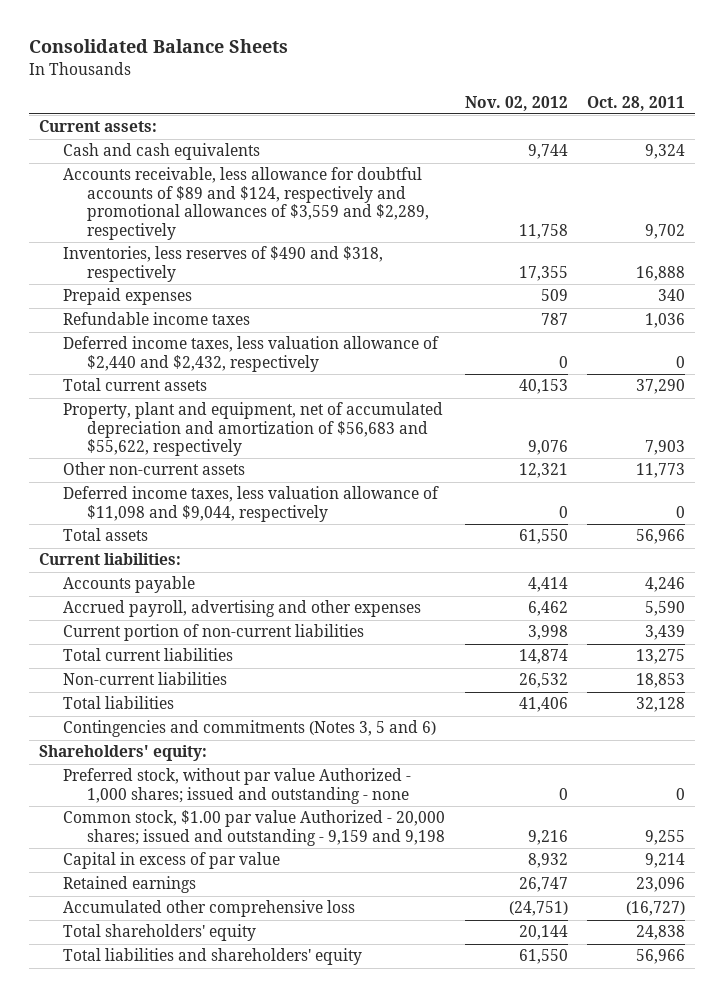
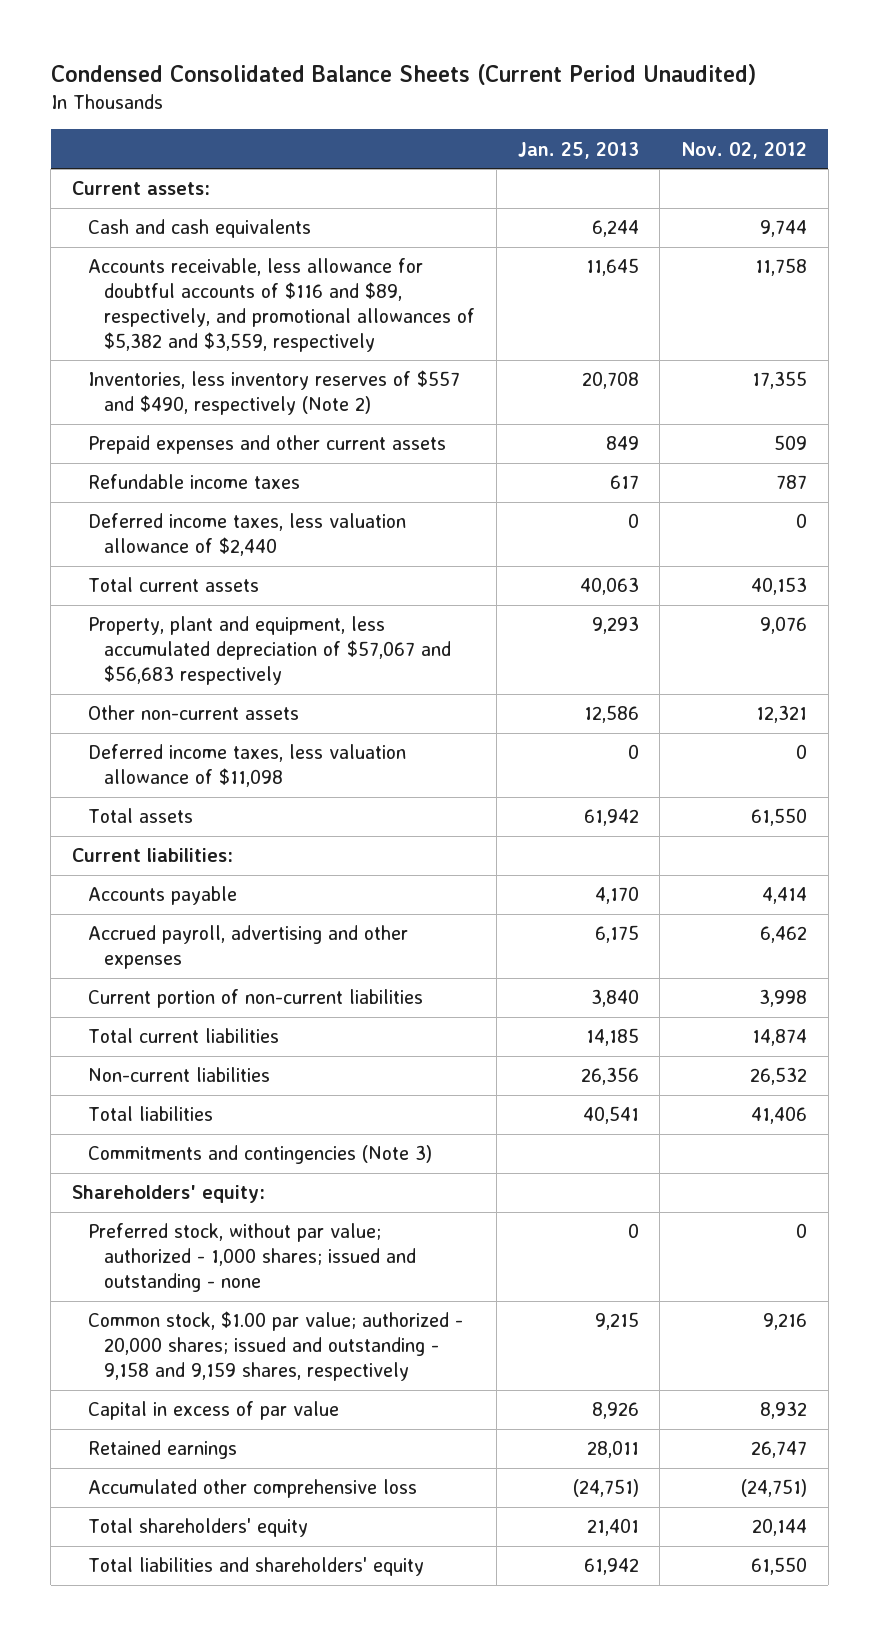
- Consolidated Balance Sheets
+ Condensed Consolidated Balance Sheets (Current Period Unaudited)
- | Nov. 02, 2012 | Oct. 28, 2011
+ | Jan. 25, 2013 | Nov. 02, 2012
- Accounts receivable, less allowance for doubtful accounts of $89 and $124, respectively and promotional allowances of $3,559 and $2,289, respectively | 11,758 | 9,702
- Inventories, less reserves of $490 and $318, respectively | 17,355 | 16,888
- Prepaid expenses | 509 | 340
+ Accounts receivable, less allowance for doubtful accounts of $116 and $89, respectively, and promotional allowances of $5,382 and $3,559, respectively | 11,645 | 11,758
+ Inventories, less inventory reserves of $557 and $490, respectively (Note 2) | 20,708 | 17,355
+ Prepaid expenses and other current assets | 849 | 509
- Deferred income taxes, less valuation allowance of $2,440 and $2,432, respectively | 0 | 0
+ Deferred income taxes, less valuation allowance of $2,440 | 0 | 0
- Property, plant and equipment, net of accumulated depreciation and amortization of $56,683 and $55,622, respectively | 9,076 | 7,903
+ Property, plant and equipment, less accumulated depreciation of $57,067 and $56,683 respectively | 9,293 | 9,076
- Deferred income taxes, less valuation allowance of $11,098 and $9,044, respectively | 0 | 0
+ Deferred income taxes, less valuation allowance of $11,098 | 0 | 0
- Contingencies and commitments (Notes 3, 5 and 6)
+ Commitments and contingencies (Note 3)
- Preferred stock, without par value Authorized - 1,000 shares; issued and outstanding - none | 0 | 0
- Common stock, $1.00 par value Authorized - 20,000 shares; issued and outstanding - 9,159 and 9,198 | 9,216 | 9,255
+ Preferred stock, without par value; authorized - 1,000 shares; issued and outstanding - none | 0 | 0
+ Common stock, $1.00 par value; authorized - 20,000 shares; issued and outstanding - 9,158 and 9,159 shares, respectively | 9,215 | 9,216

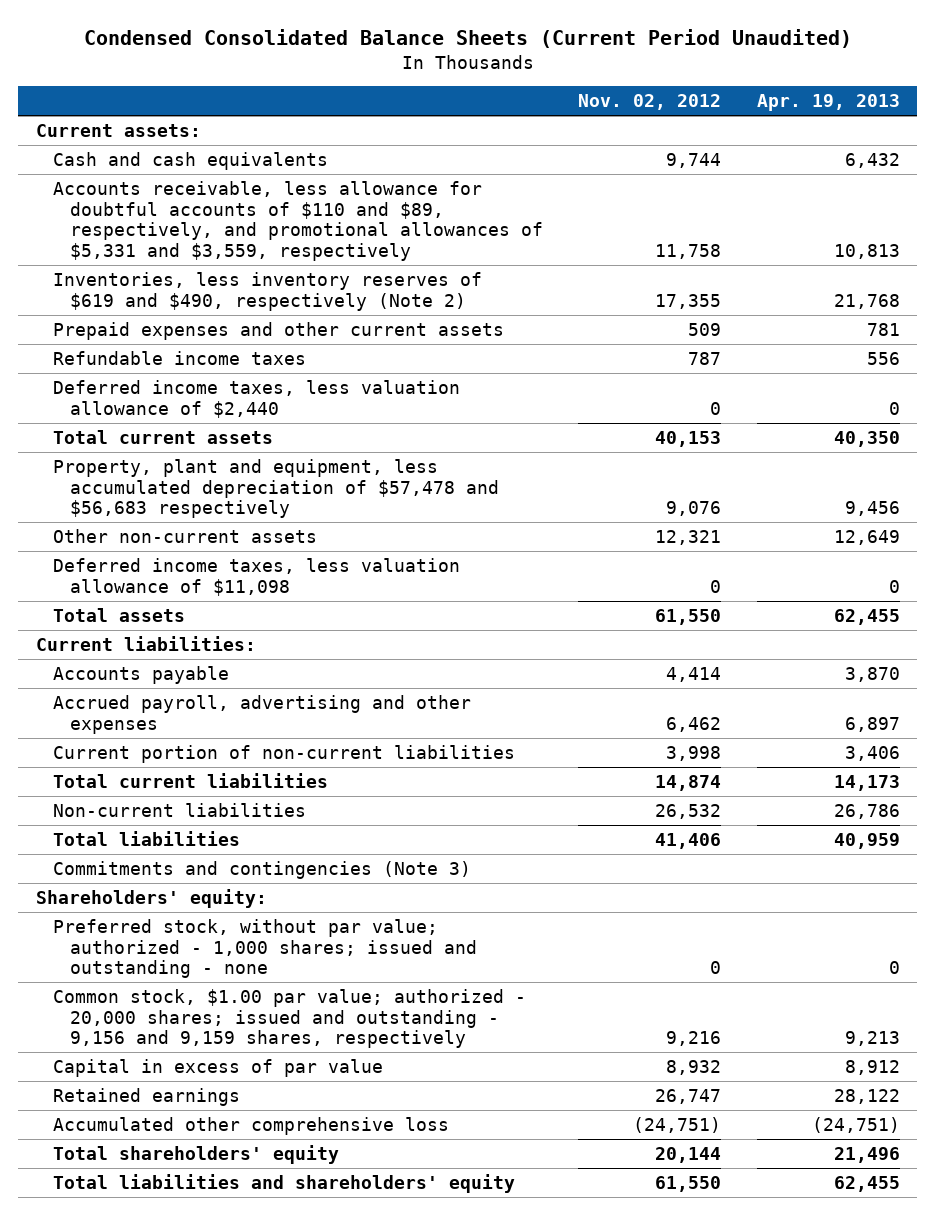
- | Jan. 25, 2013 | Nov. 02, 2012
+ | Nov. 02, 2012 | Apr. 19, 2013
- Accounts receivable, less allowance for doubtful accounts of $116 and $89, respectively, and promotional allowances of $5,382 and $3,559, respectively | 11,645 | 11,758
- Inventories, less inventory reserves of $557 and $490, respectively (Note 2) | 20,708 | 17,355
+ Accounts receivable, less allowance for doubtful accounts of $110 and $89, respectively, and promotional allowances of $5,331 and $3,559, respectively | 11,758 | 10,813
+ Inventories, less inventory reserves of $619 and $490, respectively (Note 2) | 17,355 | 21,768
- Property, plant and equipment, less accumulated depreciation of $57,067 and $56,683 respectively | 9,293 | 9,076
+ Property, plant and equipment, less accumulated depreciation of $57,478 and $56,683 respectively | 9,076 | 9,456
- Common stock, $1.00 par value; authorized - 20,000 shares; issued and outstanding - 9,158 and 9,159 shares, respectively | 9,215 | 9,216
+ Common stock, $1.00 par value; authorized - 20,000 shares; issued and outstanding - 9,156 and 9,159 shares, respectively | 9,216 | 9,213

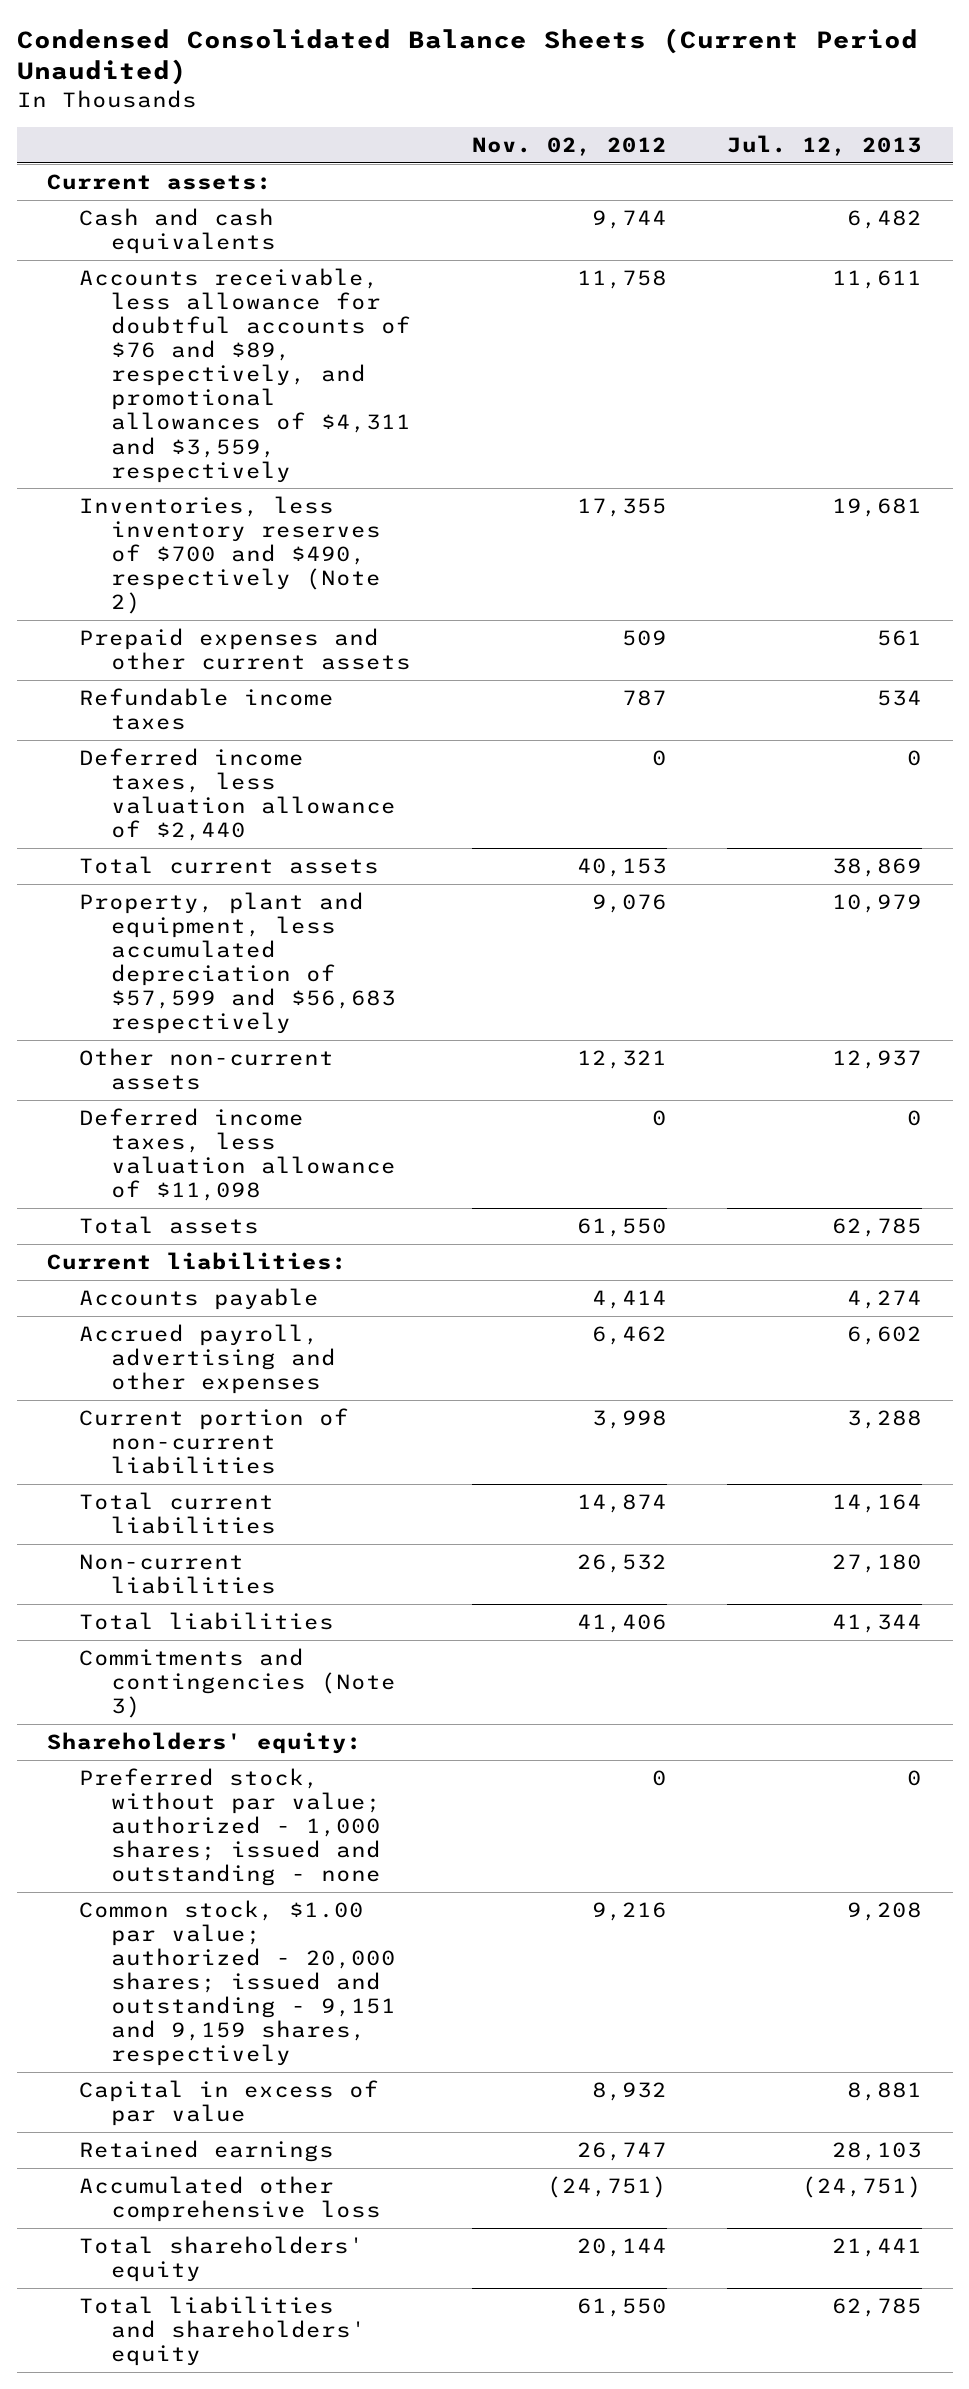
- | Nov. 02, 2012 | Apr. 19, 2013
+ | Nov. 02, 2012 | Jul. 12, 2013
- Accounts receivable, less allowance for doubtful accounts of $110 and $89, respectively, and promotional allowances of $5,331 and $3,559, respectively | 11,758 | 10,813
- Inventories, less inventory reserves of $619 and $490, respectively (Note 2) | 17,355 | 21,768
+ Accounts receivable, less allowance for doubtful accounts of $76 and $89, respectively, and promotional allowances of $4,311 and $3,559, respectively | 11,758 | 11,611
+ Inventories, less inventory reserves of $700 and $490, respectively (Note 2) | 17,355 | 19,681
- Property, plant and equipment, less accumulated depreciation of $57,478 and $56,683 respectively | 9,076 | 9,456
+ Property, plant and equipment, less accumulated depreciation of $57,599 and $56,683 respectively | 9,076 | 10,979
- Common stock, $1.00 par value; authorized - 20,000 shares; issued and outstanding - 9,156 and 9,159 shares, respectively | 9,216 | 9,213
+ Common stock, $1.00 par value; authorized - 20,000 shares; issued and outstanding - 9,151 and 9,159 shares, respectively | 9,216 | 9,208

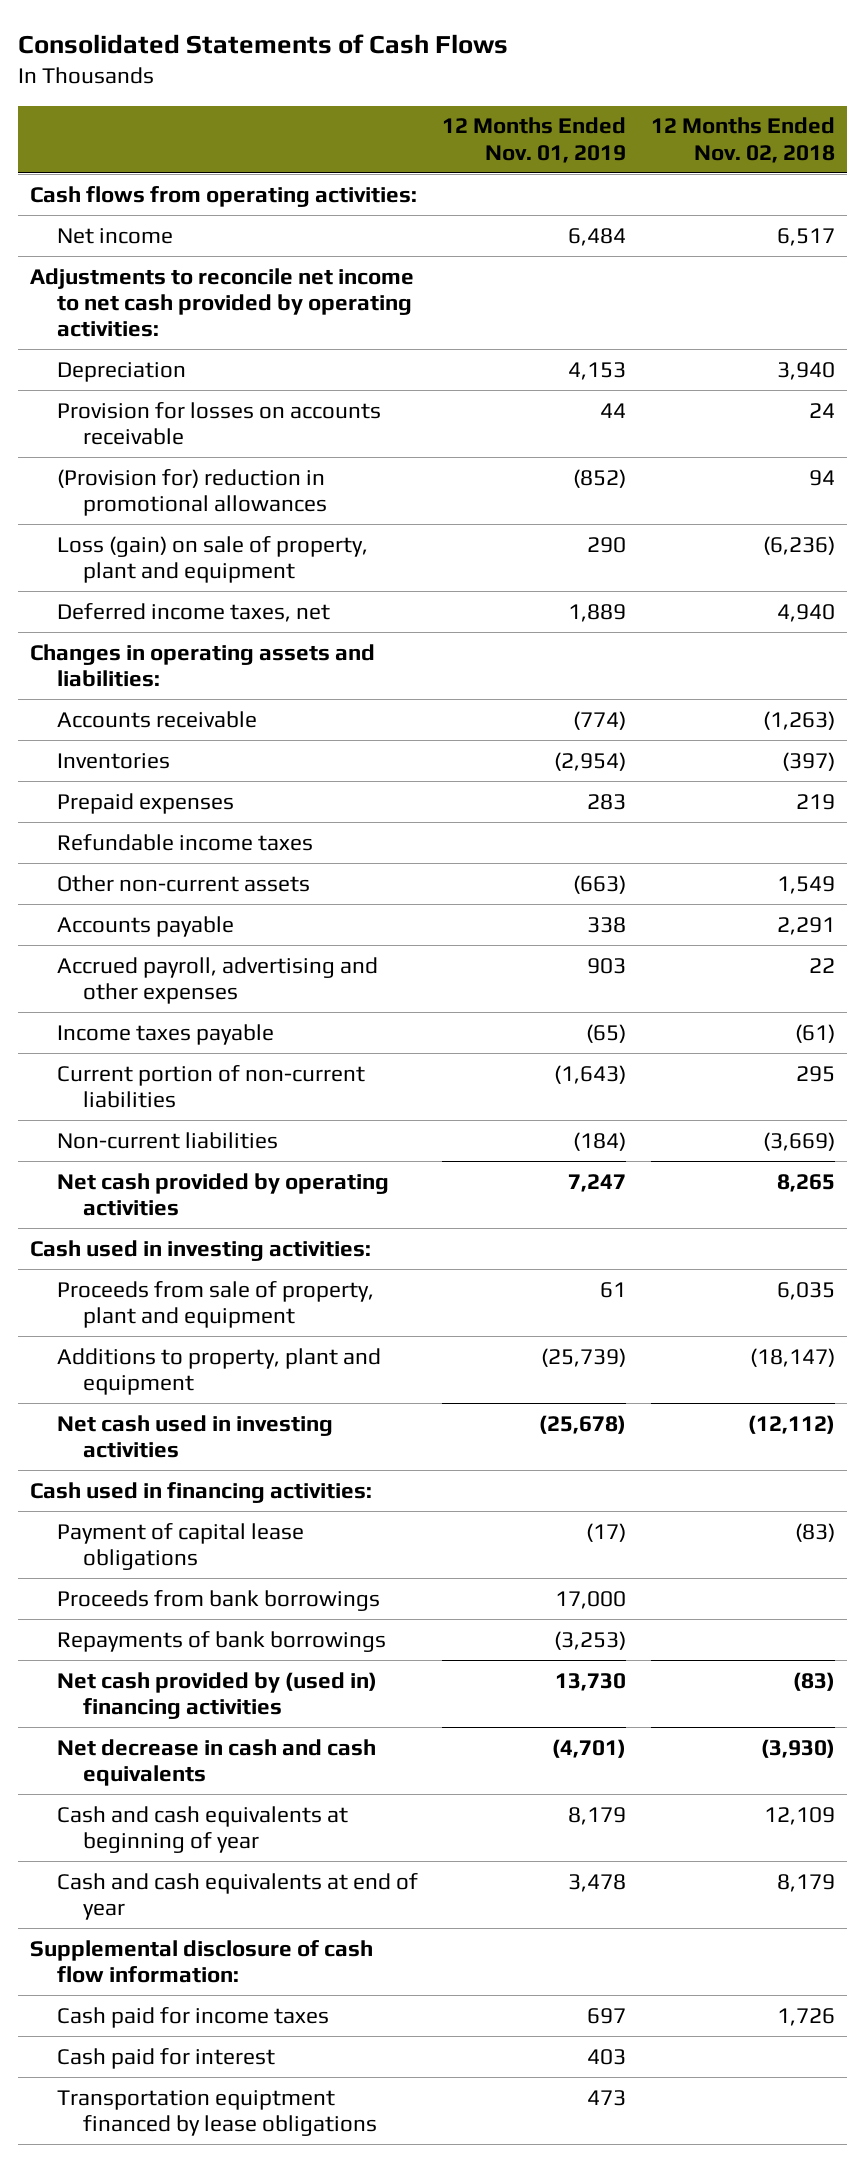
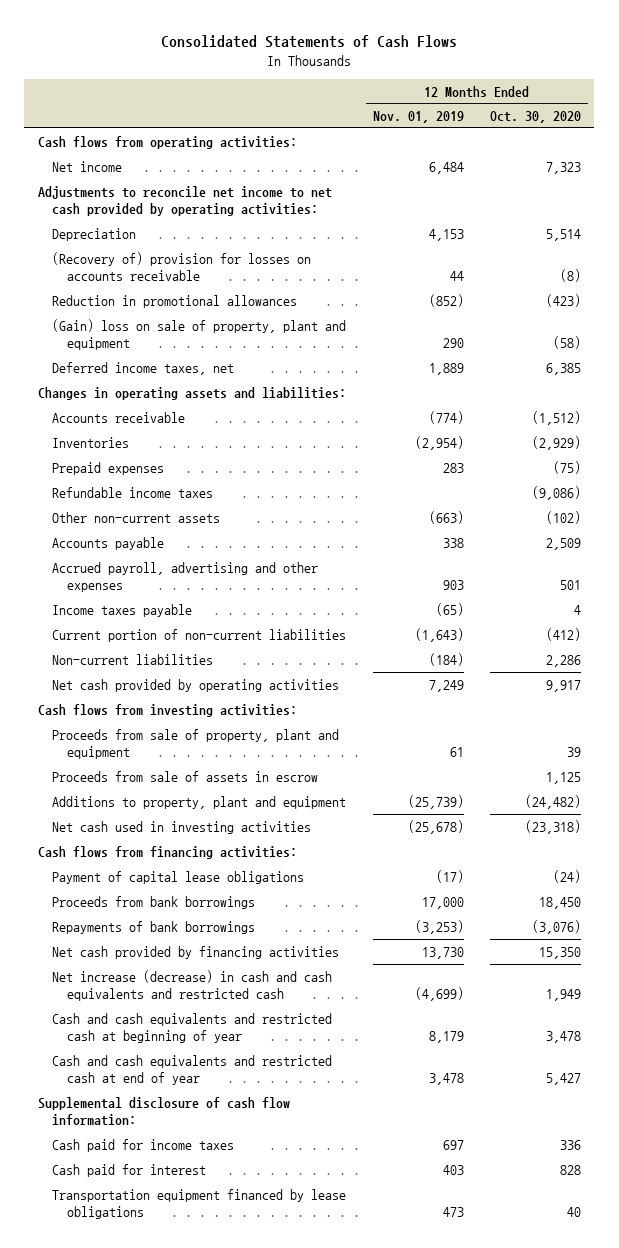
- | 12 Months Ended Nov. 01, 2019 | 12 Months Ended Nov. 02, 2018
+ | 12 Months Ended Nov. 01, 2019 | 12 Months Ended Oct. 30, 2020
- Provision for losses on accounts receivable | 44 | 24
- (Provision for) reduction in promotional allowances | (852) | 94
- Loss (gain) on sale of property, plant and equipment | 290 | (6,236)
+ (Recovery of) provision for losses on accounts receivable | 44 | (8)
+ Reduction in promotional allowances | (852) | (423)
+ (Gain) loss on sale of property, plant and equipment | 290 | (58)
- Net cash provided by operating activities | 7,247 | 8,265
- Cash used in investing activities:
+ Net cash provided by operating activities | 7,249 | 9,917
+ Cash flows from investing activities:
+ Proceeds from sale of assets in escrow | | 1,125
- Cash used in financing activities:
+ Cash flows from financing activities:
- Net cash provided by (used in) financing activities | 13,730 | (83)
- Net decrease in cash and cash equivalents | (4,701) | (3,930)
- Cash and cash equivalents at beginning of year | 8,179 | 12,109
- Cash and cash equivalents at end of year | 3,478 | 8,179
+ Net cash provided by financing activities | 13,730 | 15,350
+ Net increase (decrease) in cash and cash equivalents and restricted cash | (4,699) | 1,949
+ Cash and cash equivalents and restricted cash at beginning of year | 8,179 | 3,478
+ Cash and cash equivalents and restricted cash at end of year | 3,478 | 5,427
- Transportation equiptment financed by lease obligations | 473 |
+ Transportation equipment financed by lease obligations | 473 | 40

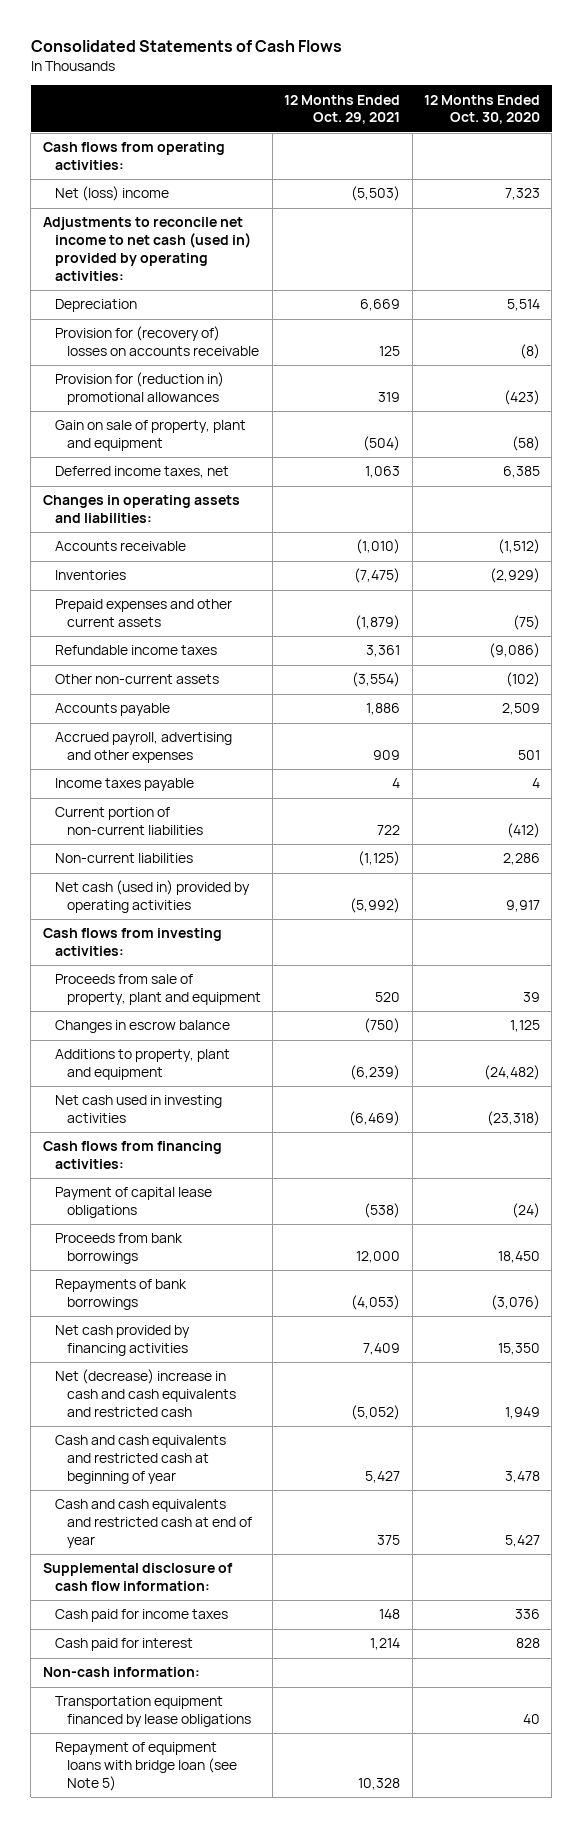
- | 12 Months Ended Nov. 01, 2019 | 12 Months Ended Oct. 30, 2020
+ | 12 Months Ended Oct. 29, 2021 | 12 Months Ended Oct. 30, 2020
- Net income | 6,484 | 7,323
- Adjustments to reconcile net income to net cash provided by operating activities:
+ Net (loss) income | (5,503) | 7,323
+ Adjustments to reconcile net income to net cash (used in) provided by operating activities:
- (Recovery of) provision for losses on accounts receivable | 44 | (8)
- Reduction in promotional allowances | (852) | (423)
- (Gain) loss on sale of property, plant and equipment | 290 | (58)
+ Provision for (recovery of) losses on accounts receivable | 125 | (8)
+ Provision for (reduction in) promotional allowances | 319 | (423)
+ Gain on sale of property, plant and equipment | (504) | (58)
- Prepaid expenses | 283 | (75)
+ Prepaid expenses and other current assets | (1,879) | (75)
- Net cash provided by operating activities | 7,249 | 9,917
+ Net cash (used in) provided by operating activities | (5,992) | 9,917
- Proceeds from sale of assets in escrow | | 1,125
+ Changes in escrow balance | (750) | 1,125
- Net increase (decrease) in cash and cash equivalents and restricted cash | (4,699) | 1,949
+ Net (decrease) increase in cash and cash equivalents and restricted cash | (5,052) | 1,949
+ Non-cash information:
+ Repayment of equipment loans with bridge loan (see Note 5) | 10,328 |

